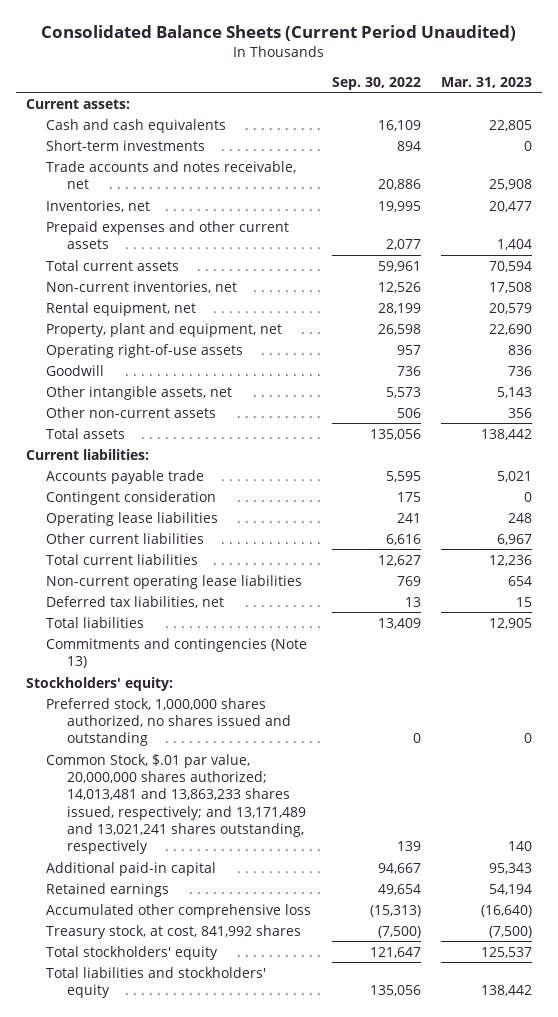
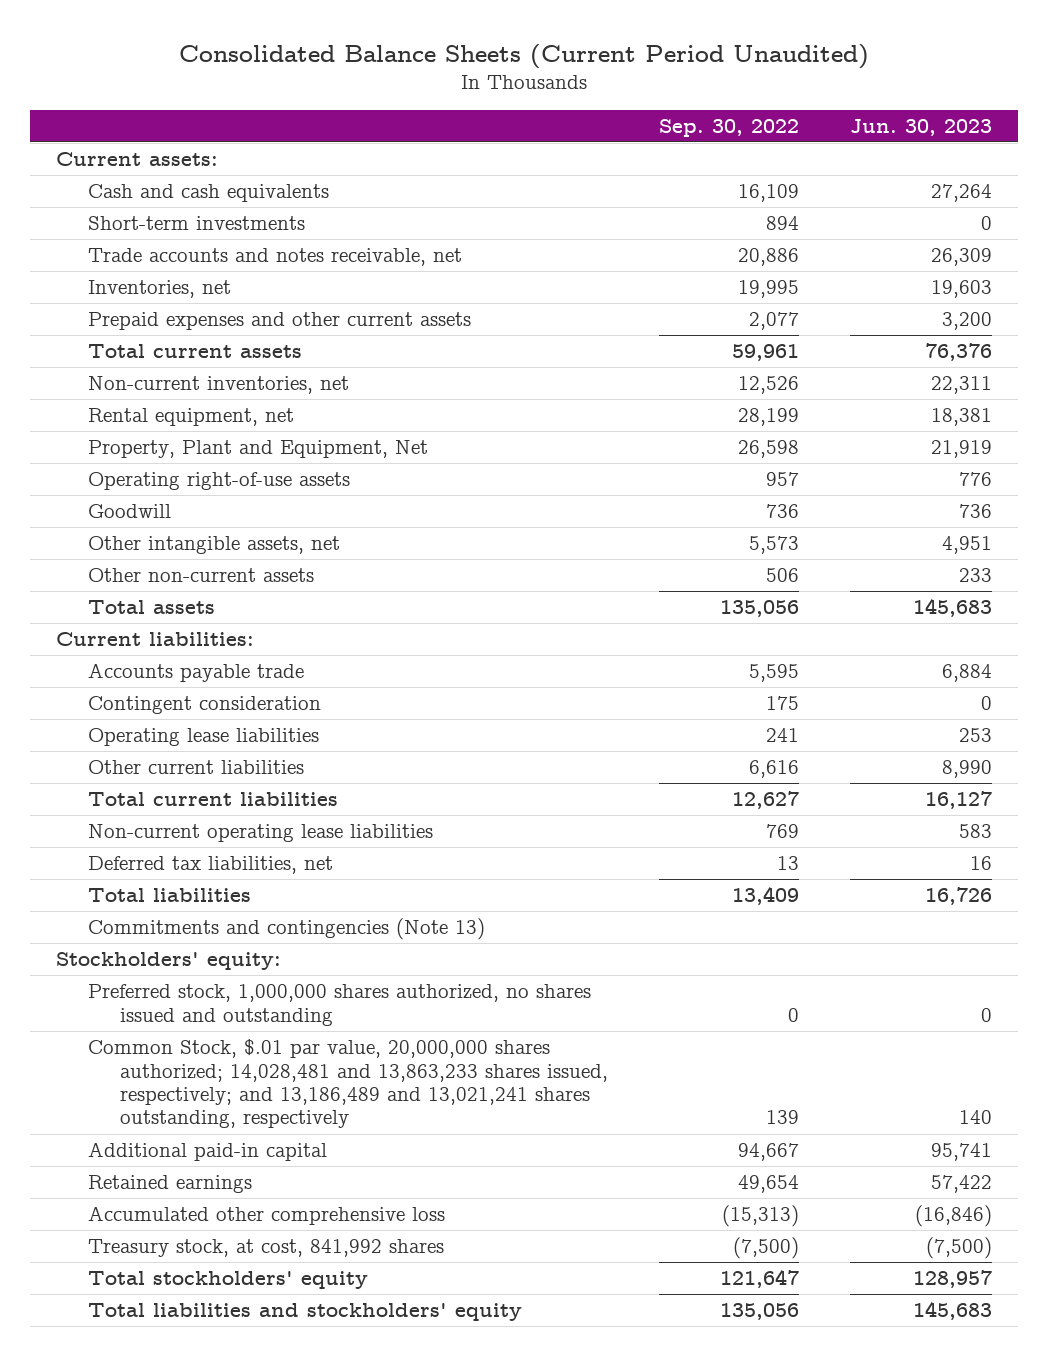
- | Sep. 30, 2022 | Mar. 31, 2023
+ | Sep. 30, 2022 | Jun. 30, 2023
- Property, plant and equipment, net | 26,598 | 22,690
+ Property, Plant and Equipment, Net | 26,598 | 21,919
- Common Stock, $.01 par value, 20,000,000 shares authorized; 14,013,481 and 13,863,233 shares issued, respectively; and 13,171,489 and 13,021,241 shares outstanding, respectively | 139 | 140
+ Common Stock, $.01 par value, 20,000,000 shares authorized; 14,028,481 and 13,863,233 shares issued, respectively; and 13,186,489 and 13,021,241 shares outstanding, respectively | 139 | 140

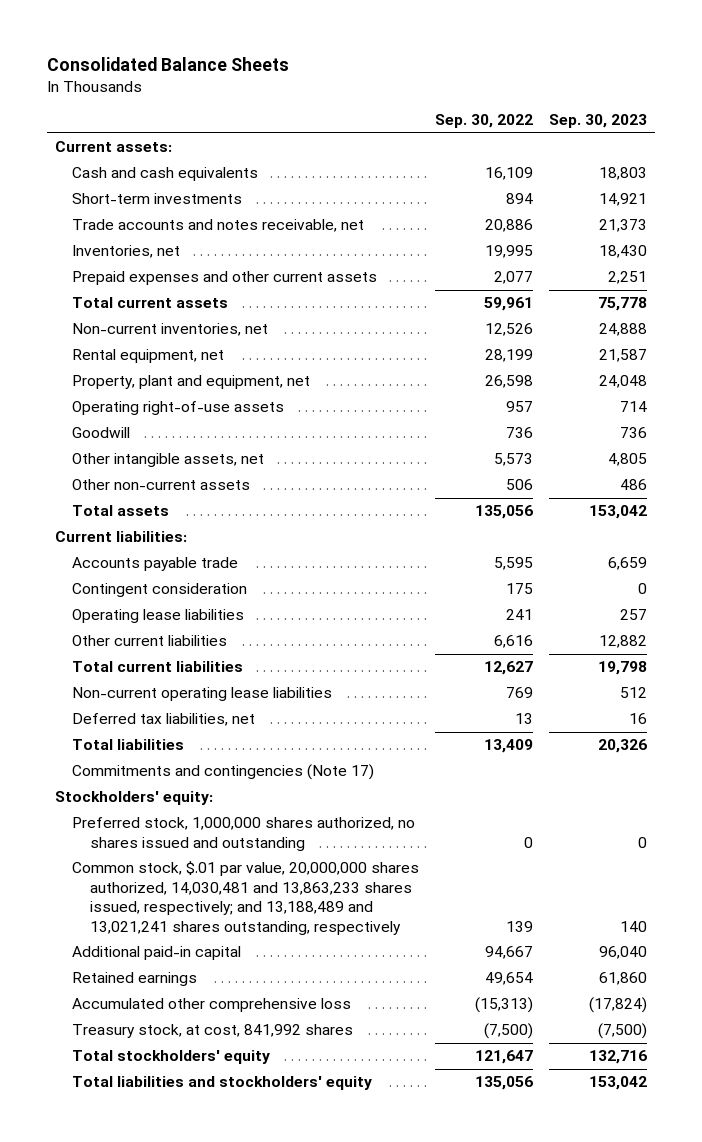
- Consolidated Balance Sheets (Current Period Unaudited)
+ Consolidated Balance Sheets
- | Sep. 30, 2022 | Jun. 30, 2023
+ | Sep. 30, 2022 | Sep. 30, 2023
- Property, Plant and Equipment, Net | 26,598 | 21,919
+ Property, plant and equipment, net | 26,598 | 24,048
- Commitments and contingencies (Note 13)
+ Commitments and contingencies (Note 17)
- Common Stock, $.01 par value, 20,000,000 shares authorized; 14,028,481 and 13,863,233 shares issued, respectively; and 13,186,489 and 13,021,241 shares outstanding, respectively | 139 | 140
+ Common stock, $.01 par value, 20,000,000 shares authorized, 14,030,481 and 13,863,233 shares issued, respectively; and 13,188,489 and 13,021,241 shares outstanding, respectively | 139 | 140

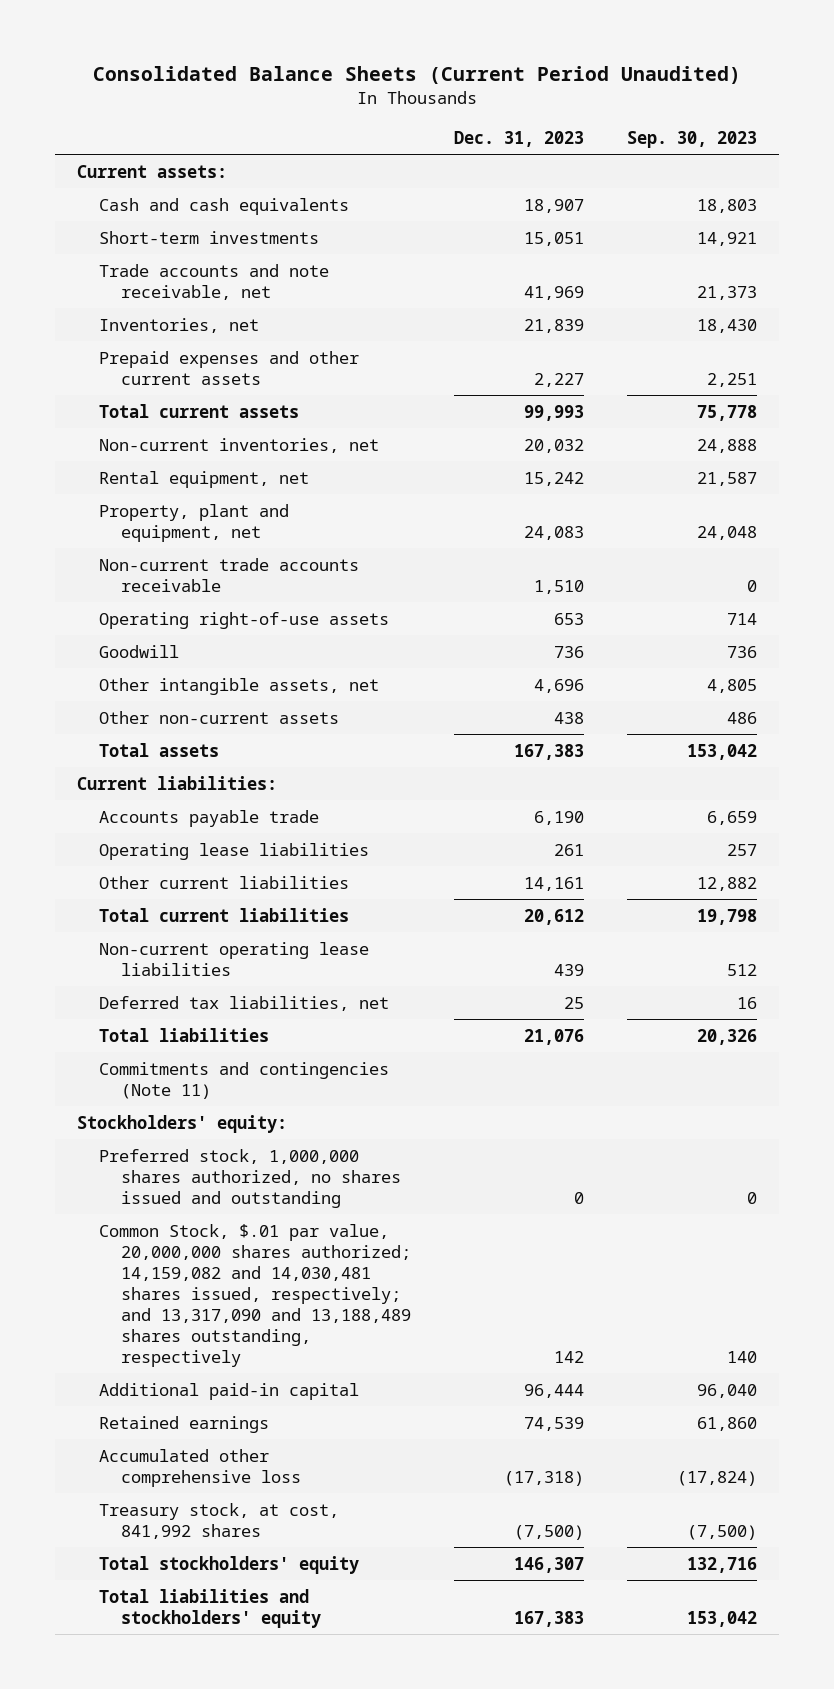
- Consolidated Balance Sheets
+ Consolidated Balance Sheets (Current Period Unaudited)
- | Sep. 30, 2022 | Sep. 30, 2023
+ | Dec. 31, 2023 | Sep. 30, 2023
- Trade accounts and notes receivable, net | 20,886 | 21,373
+ Trade accounts and note receivable, net | 41,969 | 21,373
+ Non-current trade accounts receivable | 1,510 | 0
- Contingent consideration | 175 | 0
- Commitments and contingencies (Note 17)
+ Commitments and contingencies (Note 11)
- Common stock, $.01 par value, 20,000,000 shares authorized, 14,030,481 and 13,863,233 shares issued, respectively; and 13,188,489 and 13,021,241 shares outstanding, respectively | 139 | 140
+ Common Stock, $.01 par value, 20,000,000 shares authorized; 14,159,082 and 14,030,481 shares issued, respectively; and 13,317,090 and 13,188,489 shares outstanding, respectively | 142 | 140

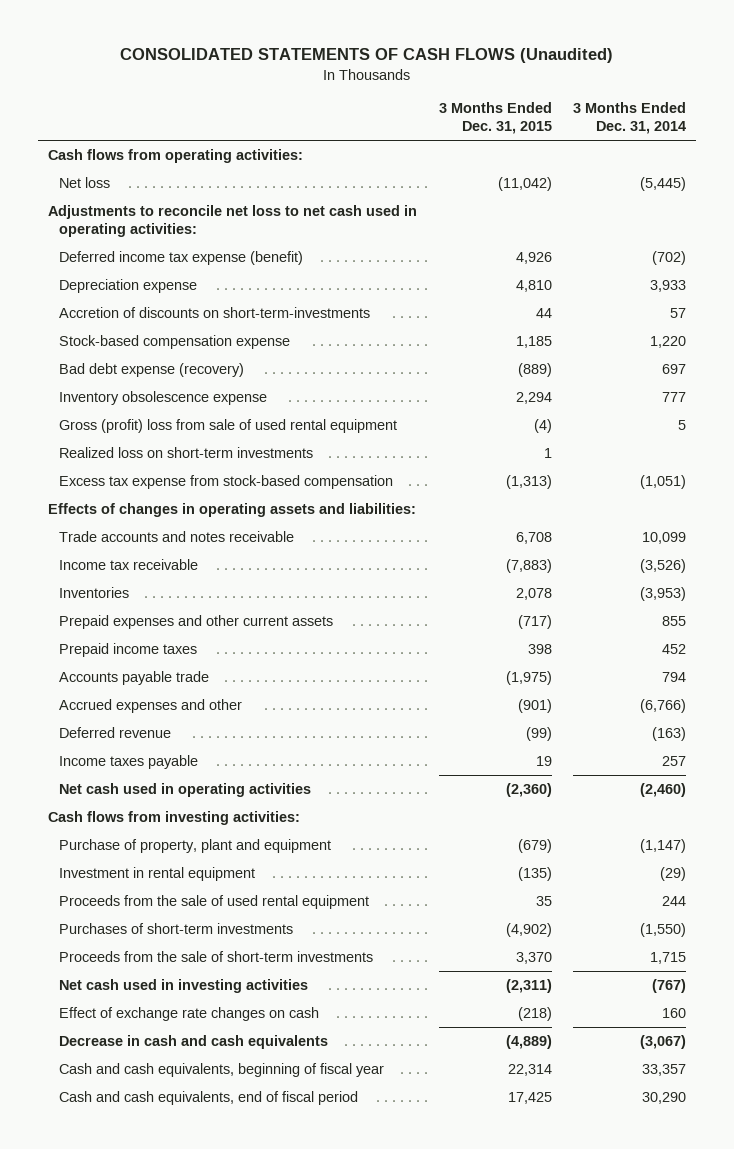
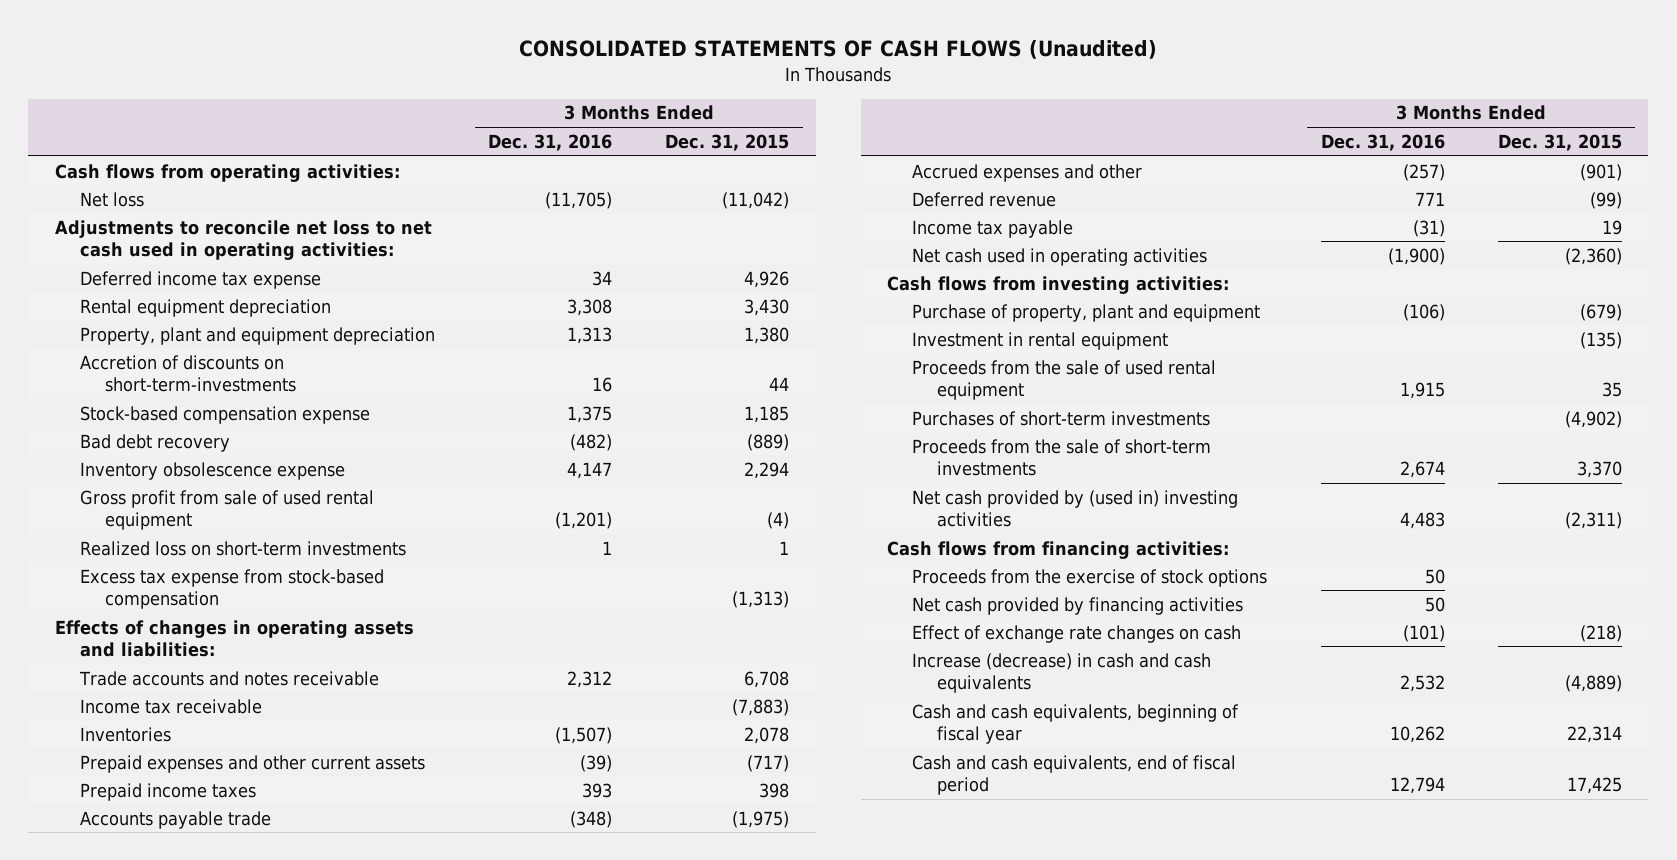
- | 3 Months Ended Dec. 31, 2015 | 3 Months Ended Dec. 31, 2014
+ | 3 Months Ended Dec. 31, 2016 | 3 Months Ended Dec. 31, 2015
- Deferred income tax expense (benefit) | 4,926 | (702)
- Depreciation expense | 4,810 | 3,933
+ Deferred income tax expense | 34 | 4,926
+ Rental equipment depreciation | 3,308 | 3,430
+ Property, plant and equipment depreciation | 1,313 | 1,380
- Bad debt expense (recovery) | (889) | 697
+ Bad debt recovery | (482) | (889)
- Gross (profit) loss from sale of used rental equipment | (4) | 5
+ Gross profit from sale of used rental equipment | (1,201) | (4)
- Income taxes payable | 19 | 257
+ Income tax payable | (31) | 19
- Net cash used in investing activities | (2,311) | (767)
+ Net cash provided by (used in) investing activities | 4,483 | (2,311)
+ Cash flows from financing activities:
+ Proceeds from the exercise of stock options | 50 |
+ Net cash provided by financing activities | 50 |
- Decrease in cash and cash equivalents | (4,889) | (3,067)
+ Increase (decrease) in cash and cash equivalents | 2,532 | (4,889)

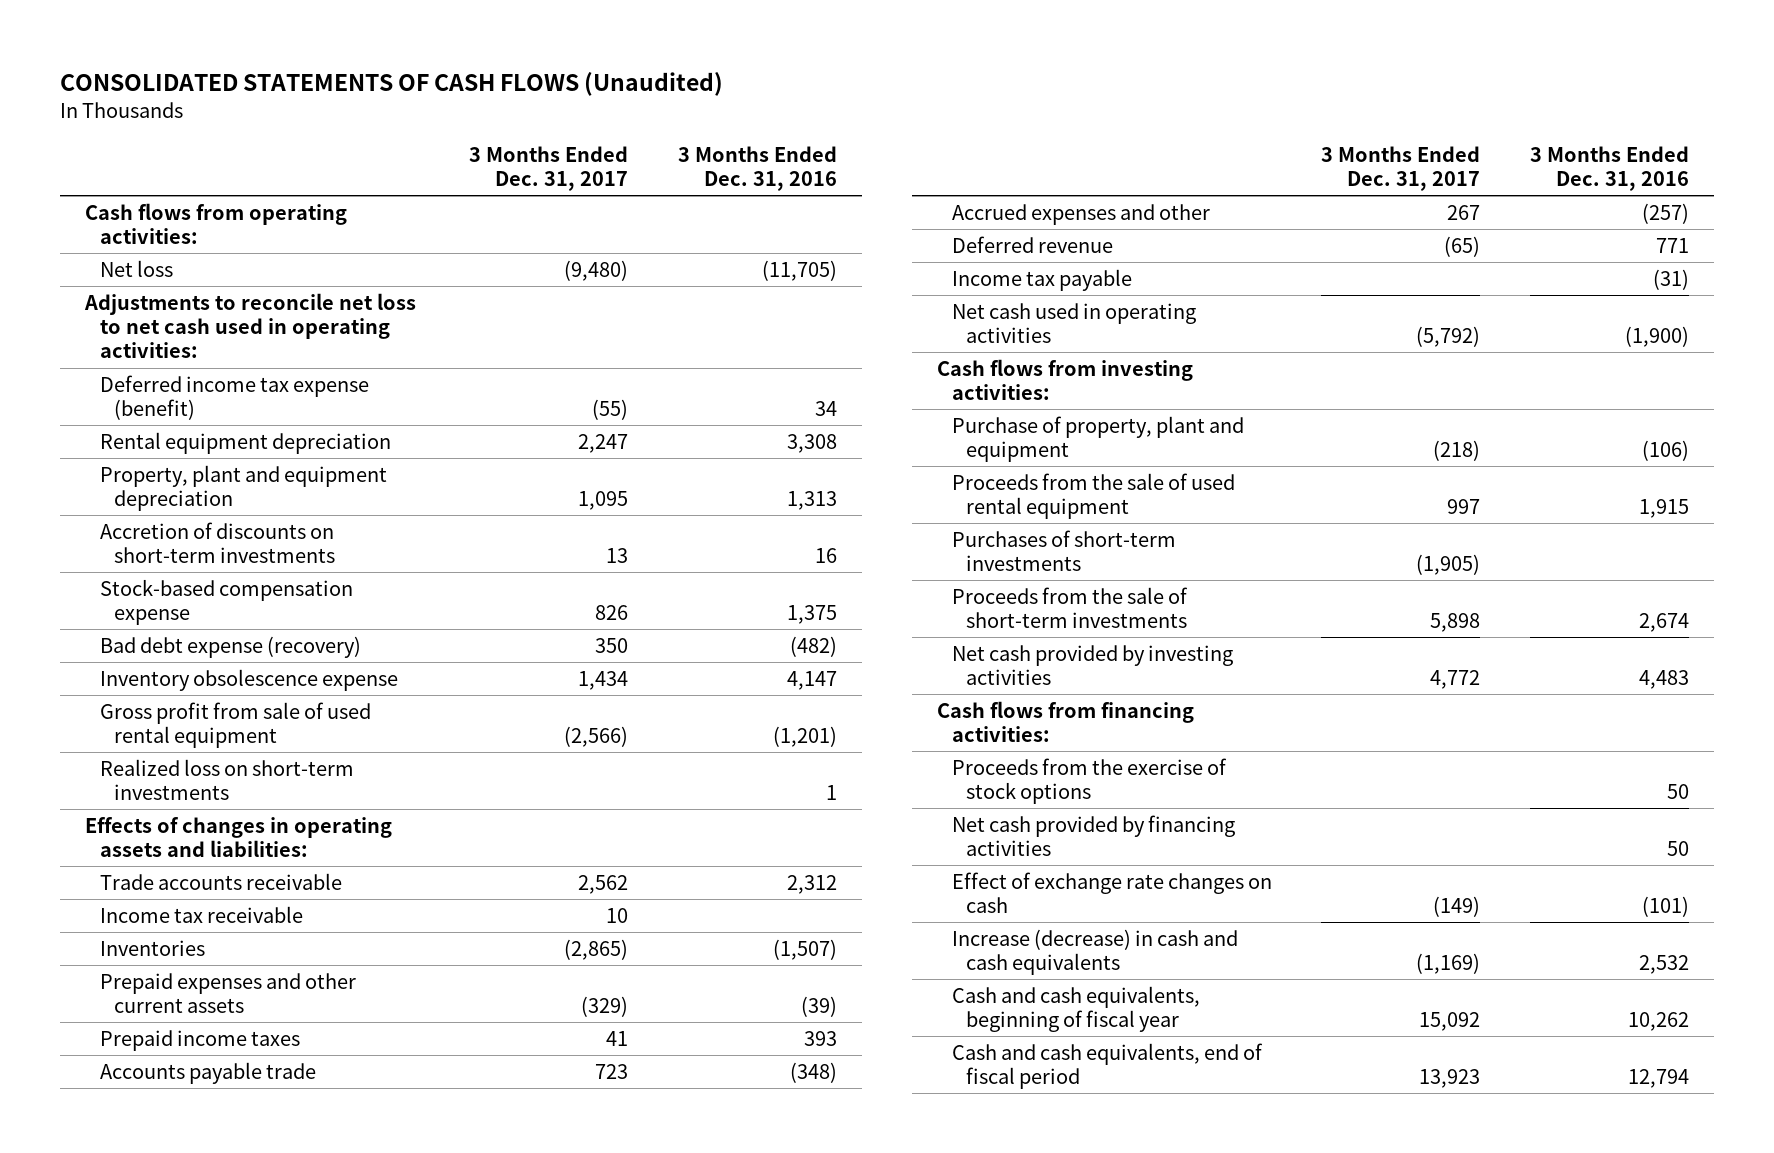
- | 3 Months Ended Dec. 31, 2016 | 3 Months Ended Dec. 31, 2015
+ | 3 Months Ended Dec. 31, 2017 | 3 Months Ended Dec. 31, 2016
- Deferred income tax expense | 34 | 4,926
+ Deferred income tax expense (benefit) | (55) | 34
- Accretion of discounts on short-term-investments | 16 | 44
+ Accretion of discounts on short-term investments | 13 | 16
- Bad debt recovery | (482) | (889)
+ Bad debt expense (recovery) | 350 | (482)
- Excess tax expense from stock-based compensation | | (1,313)
- Trade accounts and notes receivable | 2,312 | 6,708
+ Trade accounts receivable | 2,562 | 2,312
- Investment in rental equipment | | (135)
- Net cash provided by (used in) investing activities | 4,483 | (2,311)
+ Net cash provided by investing activities | 4,772 | 4,483

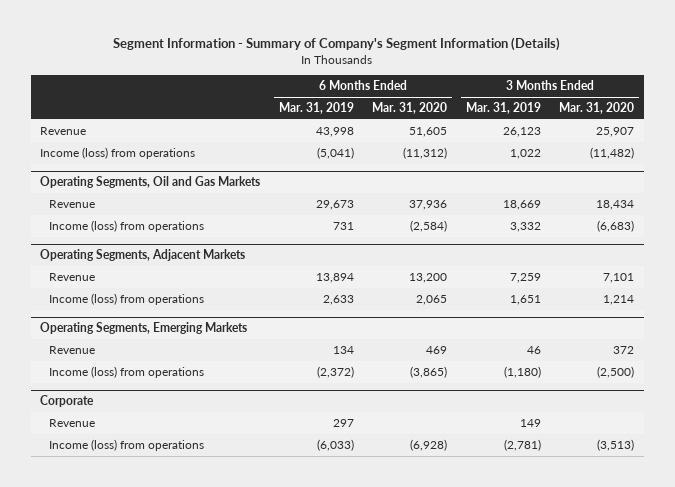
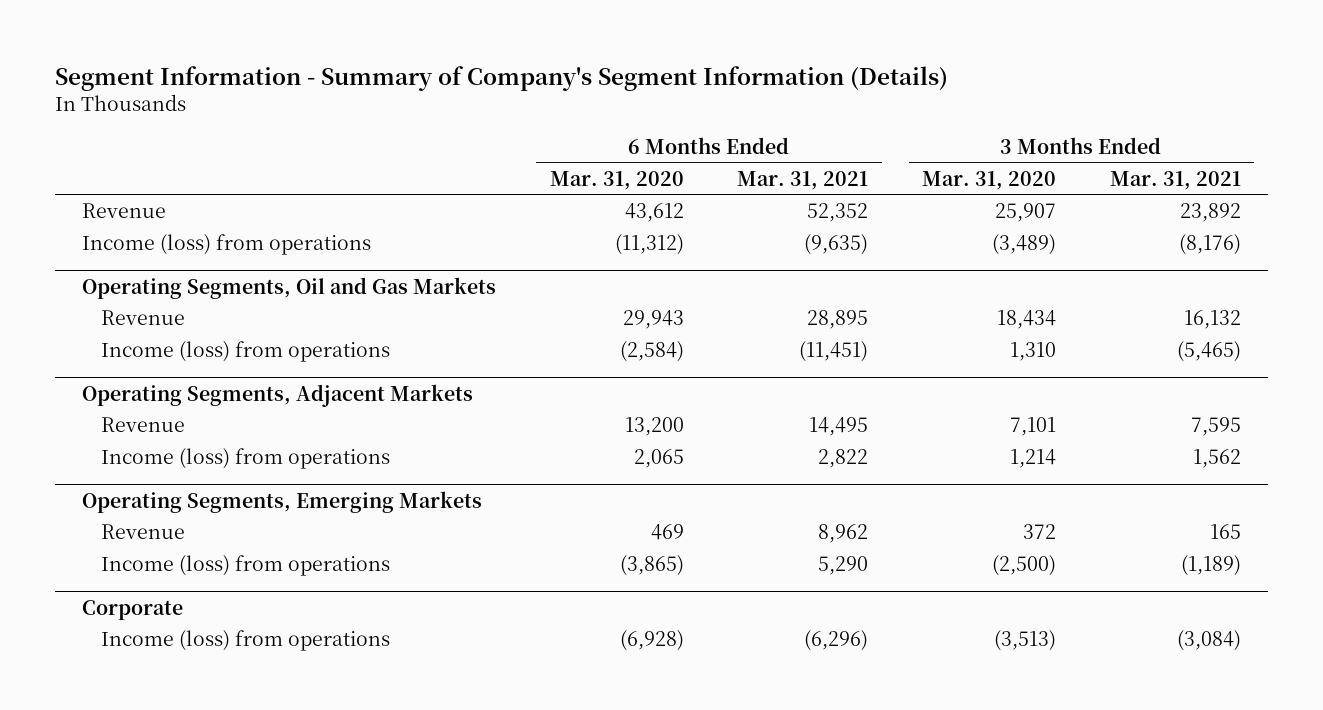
- | 6 Months Ended Mar. 31, 2019 | 6 Months Ended Mar. 31, 2020 | 3 Months Ended Mar. 31, 2019 | 3 Months Ended Mar. 31, 2020
+ | 6 Months Ended Mar. 31, 2020 | 6 Months Ended Mar. 31, 2021 | 3 Months Ended Mar. 31, 2020 | 3 Months Ended Mar. 31, 2021
- Revenue | 43,998 | 51,605 | 26,123 | 25,907
- Income (loss) from operations | (5,041) | (11,312) | 1,022 | (11,482)
+ Revenue | 43,612 | 52,352 | 25,907 | 23,892
+ Income (loss) from operations | (11,312) | (9,635) | (3,489) | (8,176)
@ Operating Segments, Oil and Gas Markets
- Revenue | 29,673 | 37,936 | 18,669 | 18,434
- Income (loss) from operations | 731 | (2,584) | 3,332 | (6,683)
+ Revenue | 29,943 | 28,895 | 18,434 | 16,132
+ Income (loss) from operations | (2,584) | (11,451) | 1,310 | (5,465)
@ Corporate
- Revenue | 297 | | 149 |

